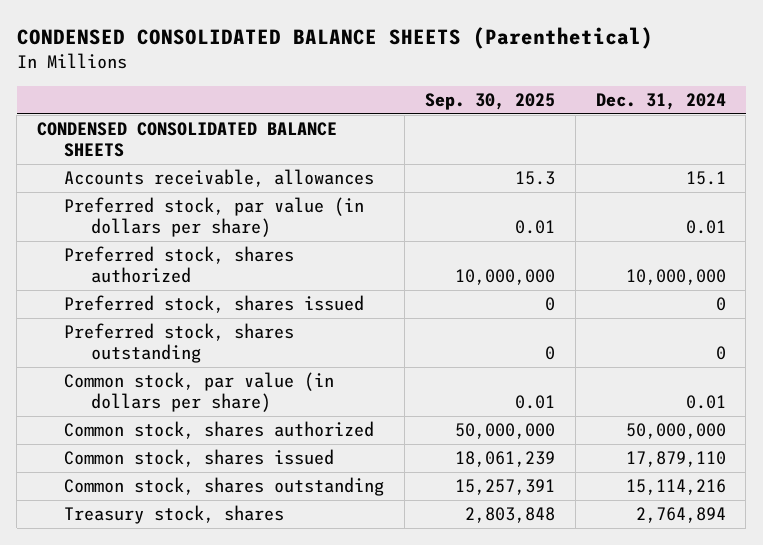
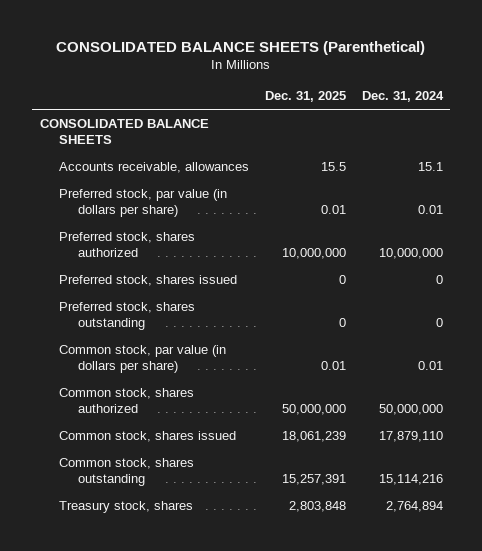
- CONDENSED CONSOLIDATED BALANCE SHEETS (Parenthetical)
+ CONSOLIDATED BALANCE SHEETS (Parenthetical)
- | Sep. 30, 2025 | Dec. 31, 2024
+ | Dec. 31, 2025 | Dec. 31, 2024
- CONDENSED CONSOLIDATED BALANCE SHEETS
+ CONSOLIDATED BALANCE SHEETS

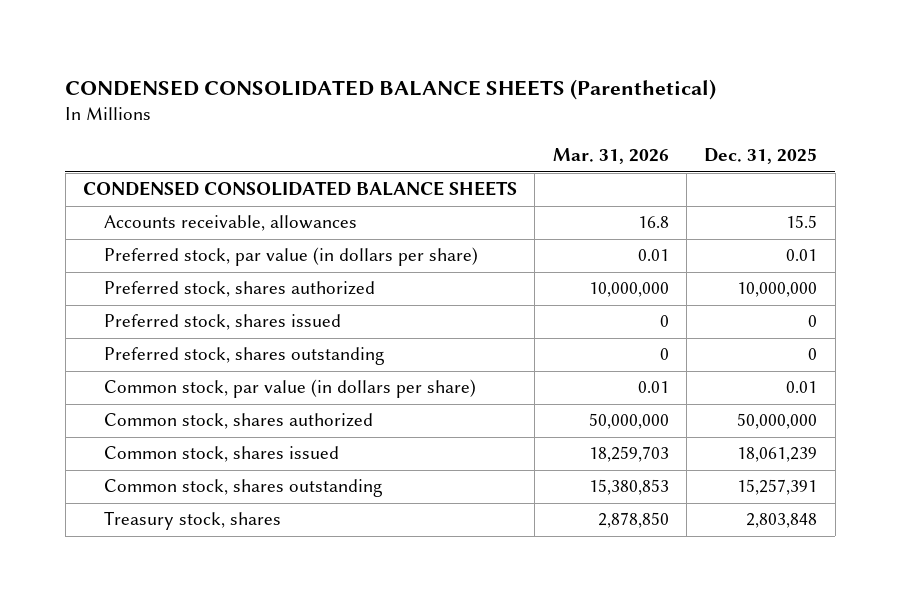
- CONSOLIDATED BALANCE SHEETS (Parenthetical)
+ CONDENSED CONSOLIDATED BALANCE SHEETS (Parenthetical)
- | Dec. 31, 2025 | Dec. 31, 2024
+ | Mar. 31, 2026 | Dec. 31, 2025
- CONSOLIDATED BALANCE SHEETS
+ CONDENSED CONSOLIDATED BALANCE SHEETS

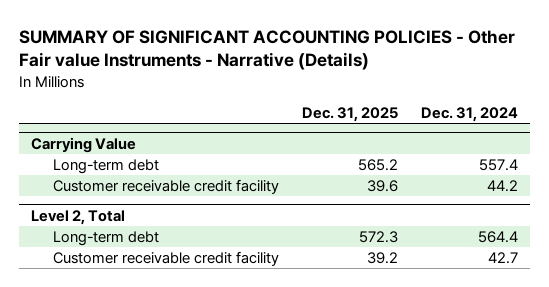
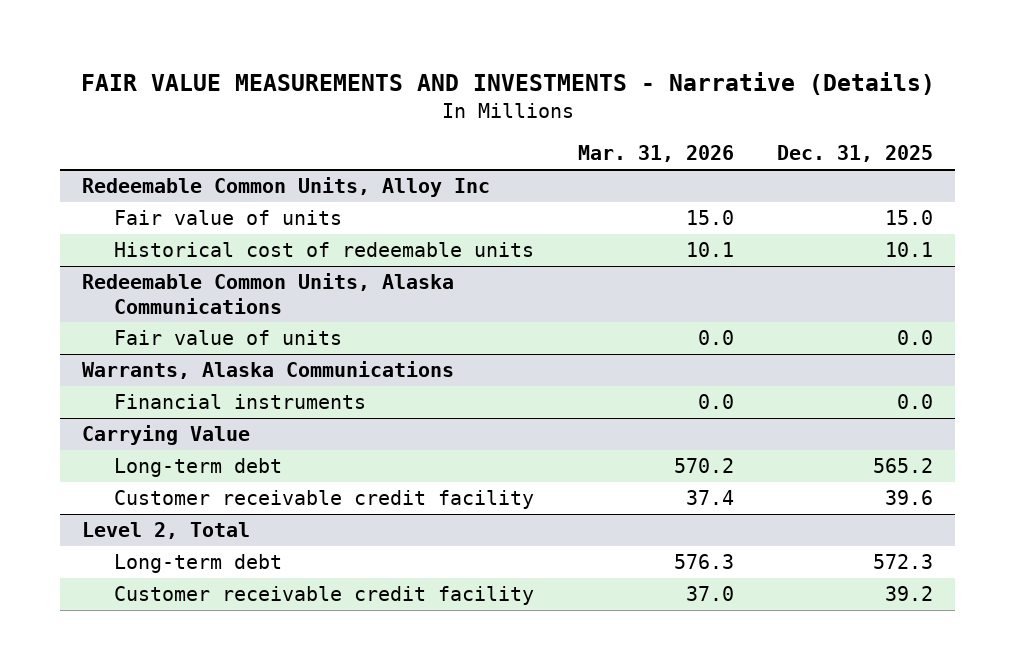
- SUMMARY OF SIGNIFICANT ACCOUNTING POLICIES - Other Fair value Instruments - Narrative (Details)
+ FAIR VALUE MEASUREMENTS AND INVESTMENTS - Narrative (Details)
- | Dec. 31, 2025 | Dec. 31, 2024
+ | Mar. 31, 2026 | Dec. 31, 2025
+ Redeemable Common Units, Alloy Inc
+ Fair value of units | 15.0 | 15.0
+ Historical cost of redeemable units | 10.1 | 10.1
+ Redeemable Common Units, Alaska Communications
+ Fair value of units | 0.0 | 0.0
+ Warrants, Alaska Communications
+ Financial instruments | 0.0 | 0.0

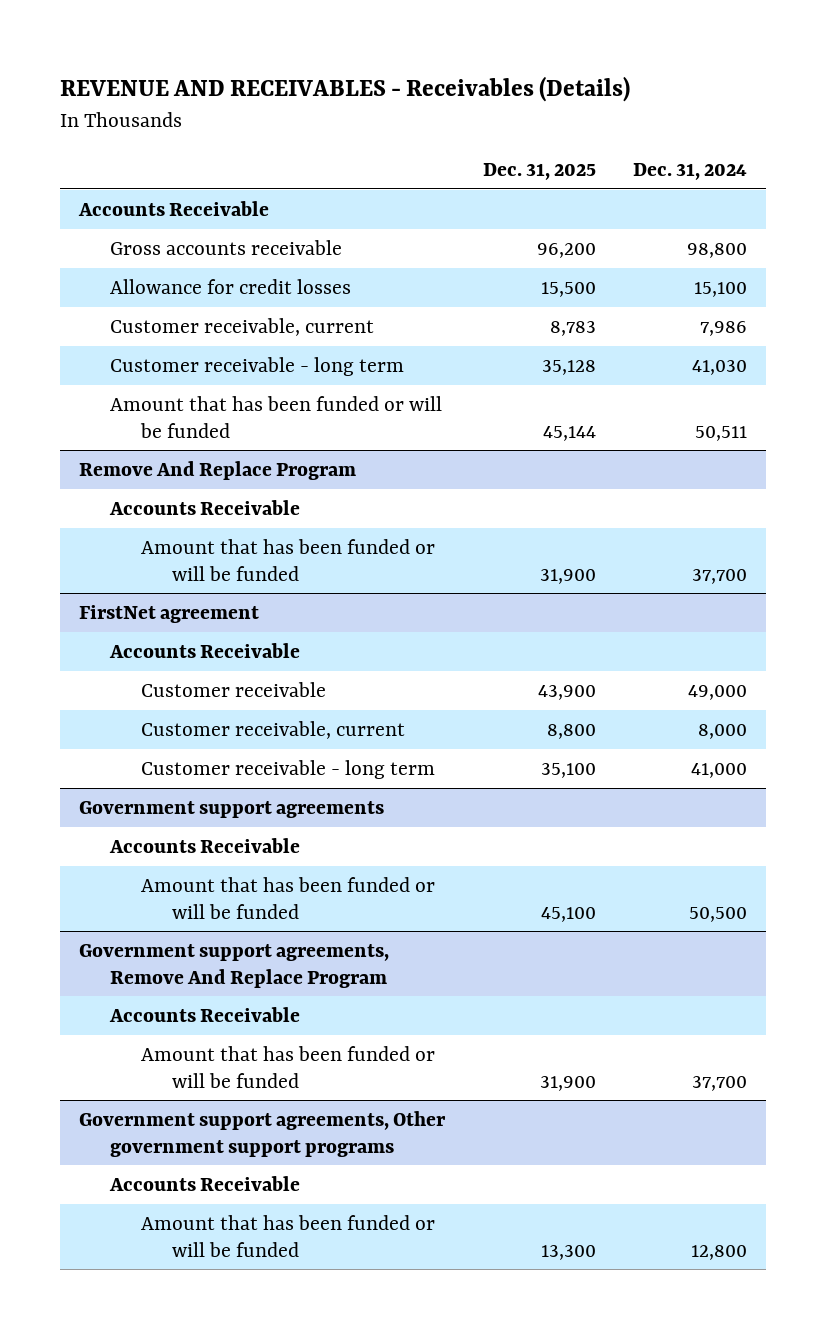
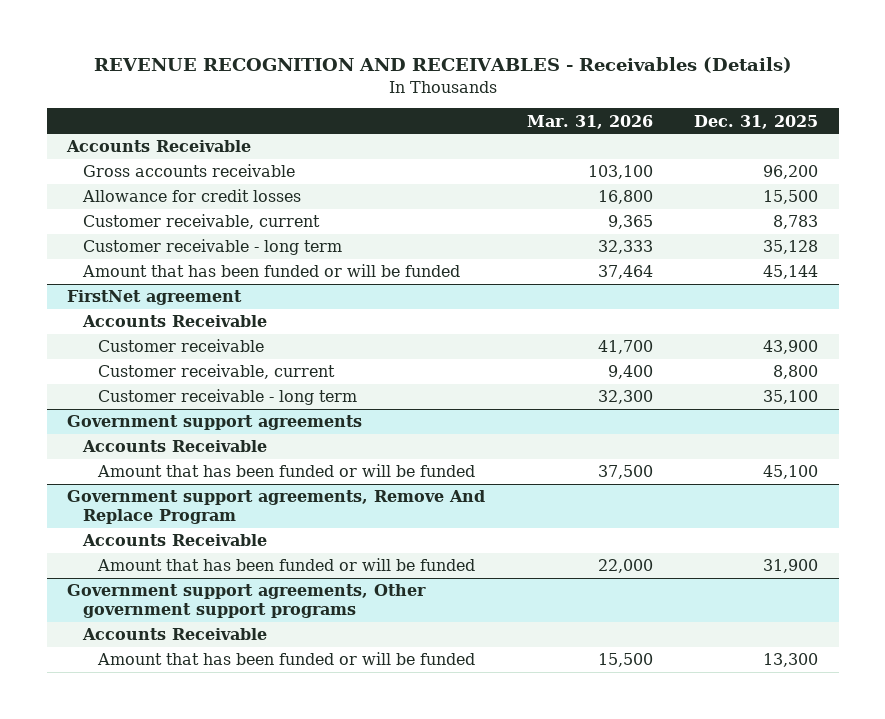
- REVENUE AND RECEIVABLES - Receivables (Details)
+ REVENUE RECOGNITION AND RECEIVABLES - Receivables (Details)
- | Dec. 31, 2025 | Dec. 31, 2024
+ | Mar. 31, 2026 | Dec. 31, 2025
- Remove And Replace Program
- Accounts Receivable
- Amount that has been funded or will be funded | 31,900 | 37,700

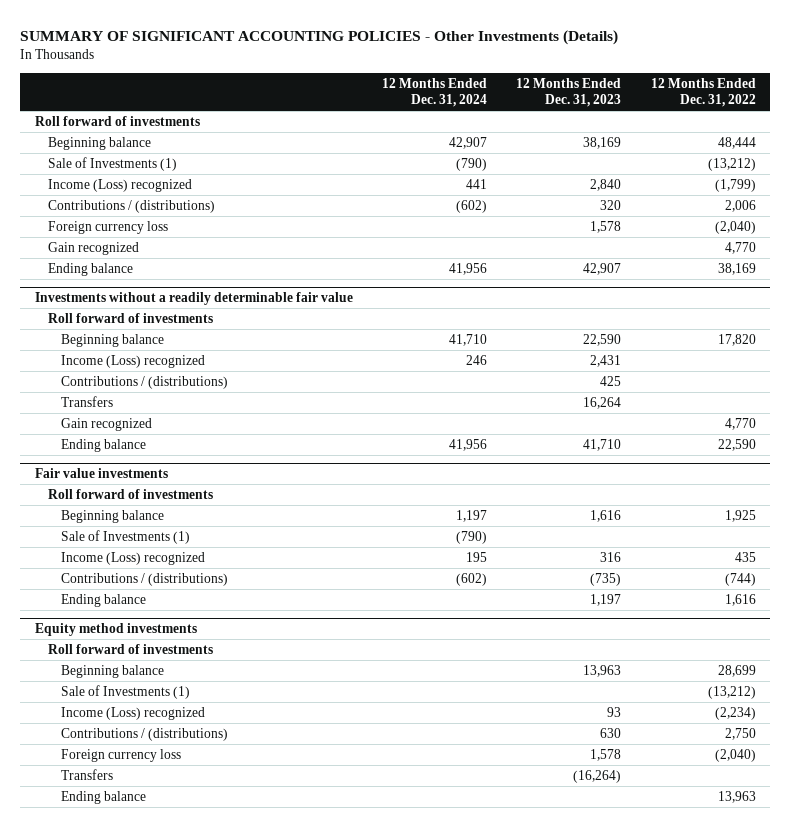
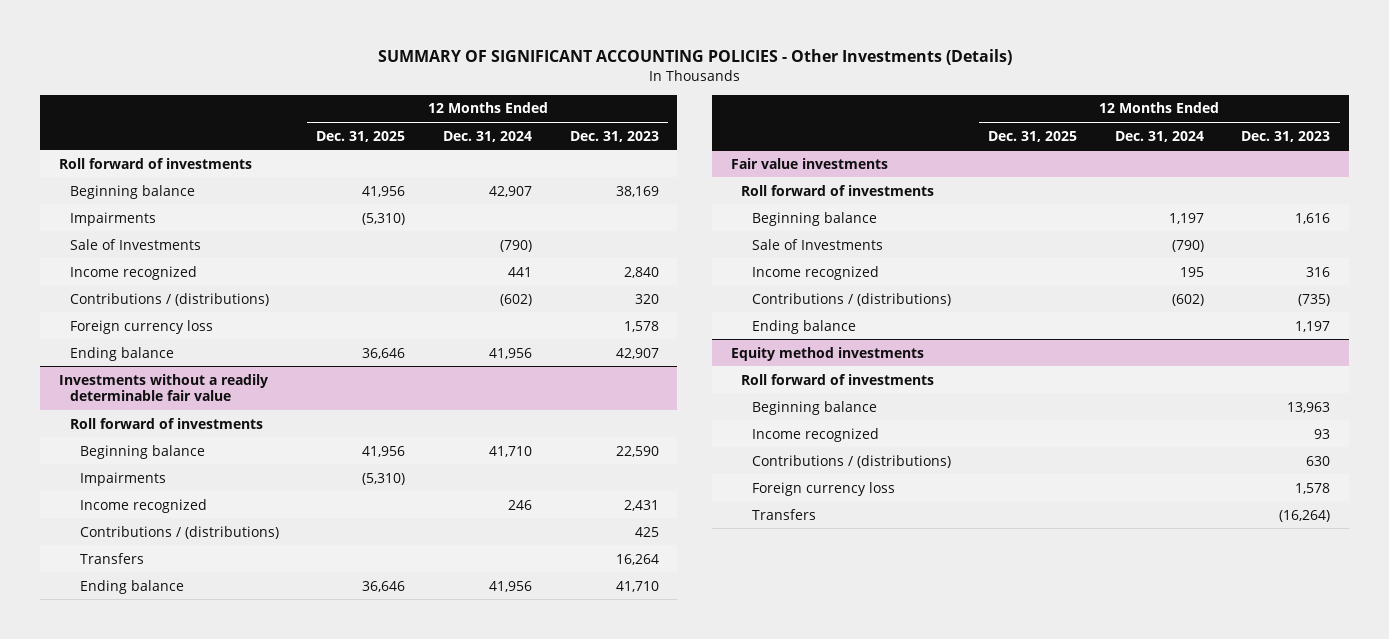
- | 12 Months Ended Dec. 31, 2024 | 12 Months Ended Dec. 31, 2023 | 12 Months Ended Dec. 31, 2022
+ | 12 Months Ended Dec. 31, 2025 | 12 Months Ended Dec. 31, 2024 | 12 Months Ended Dec. 31, 2023
- Sale of Investments (1) | (790) | | (13,212)
- Income (Loss) recognized | 441 | 2,840 | (1,799)
+ Impairments | (5,310) | |
+ Sale of Investments | | (790) |
+ Income recognized | | 441 | 2,840
- Gain recognized | | | 4,770
@ Investments without a readily determinable fair value
- Income (Loss) recognized | 246 | 2,431 |
+ Impairments | (5,310) | |
+ Income recognized | | 246 | 2,431
- Gain recognized | | | 4,770
@ Fair value investments
- Sale of Investments (1) | (790) | |
- Income (Loss) recognized | 195 | 316 | 435
+ Sale of Investments | | (790) |
+ Income recognized | | 195 | 316
@ Equity method investments
- Sale of Investments (1) | | | (13,212)
- Income (Loss) recognized | | 93 | (2,234)
+ Income recognized | | | 93
- Ending balance | | | 13,963

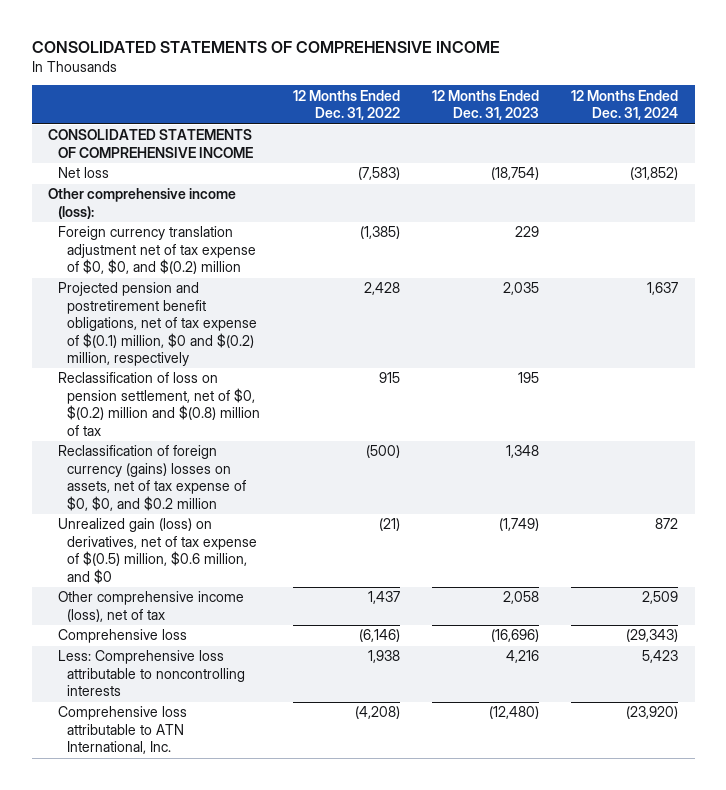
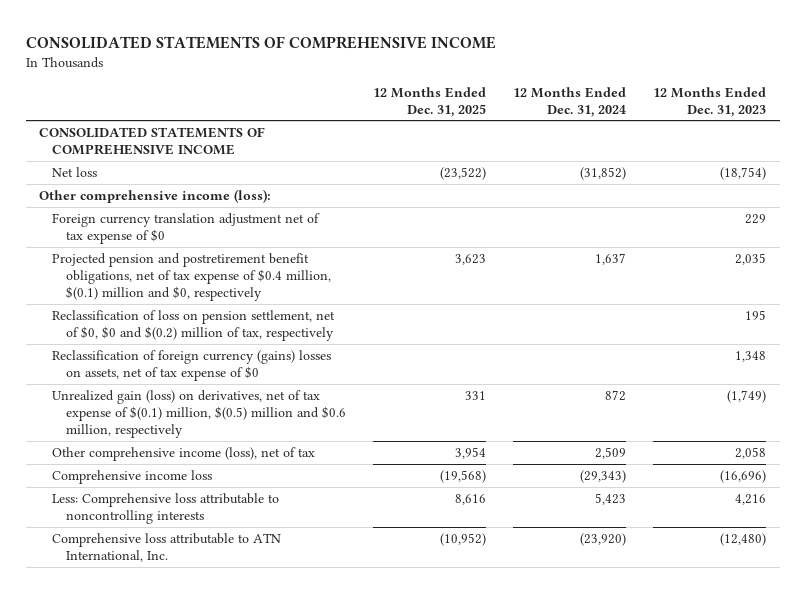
- | 12 Months Ended Dec. 31, 2022 | 12 Months Ended Dec. 31, 2023 | 12 Months Ended Dec. 31, 2024
+ | 12 Months Ended Dec. 31, 2025 | 12 Months Ended Dec. 31, 2024 | 12 Months Ended Dec. 31, 2023
- Foreign currency translation adjustment net of tax expense of $0, $0, and $(0.2) million | (1,385) | 229 |
- Projected pension and postretirement benefit obligations, net of tax expense of $(0.1) million, $0 and $(0.2) million, respectively | 2,428 | 2,035 | 1,637
- Reclassification of loss on pension settlement, net of $0, $(0.2) million and $(0.8) million of tax | 915 | 195 |
- Reclassification of foreign currency (gains) losses on assets, net of tax expense of $0, $0, and $0.2 million | (500) | 1,348 |
- Unrealized gain (loss) on derivatives, net of tax expense of $(0.5) million, $0.6 million, and $0 | (21) | (1,749) | 872
+ Foreign currency translation adjustment net of tax expense of $0 | | | 229
+ Projected pension and postretirement benefit obligations, net of tax expense of $0.4 million, $(0.1) million and $0, respectively | 3,623 | 1,637 | 2,035
+ Reclassification of loss on pension settlement, net of $0, $0 and $(0.2) million of tax, respectively | | | 195
+ Reclassification of foreign currency (gains) losses on assets, net of tax expense of $0 | | | 1,348
+ Unrealized gain (loss) on derivatives, net of tax expense of $(0.1) million, $(0.5) million and $0.6 million, respectively | 331 | 872 | (1,749)
- Comprehensive loss | (6,146) | (16,696) | (29,343)
+ Comprehensive income loss | (19,568) | (29,343) | (16,696)

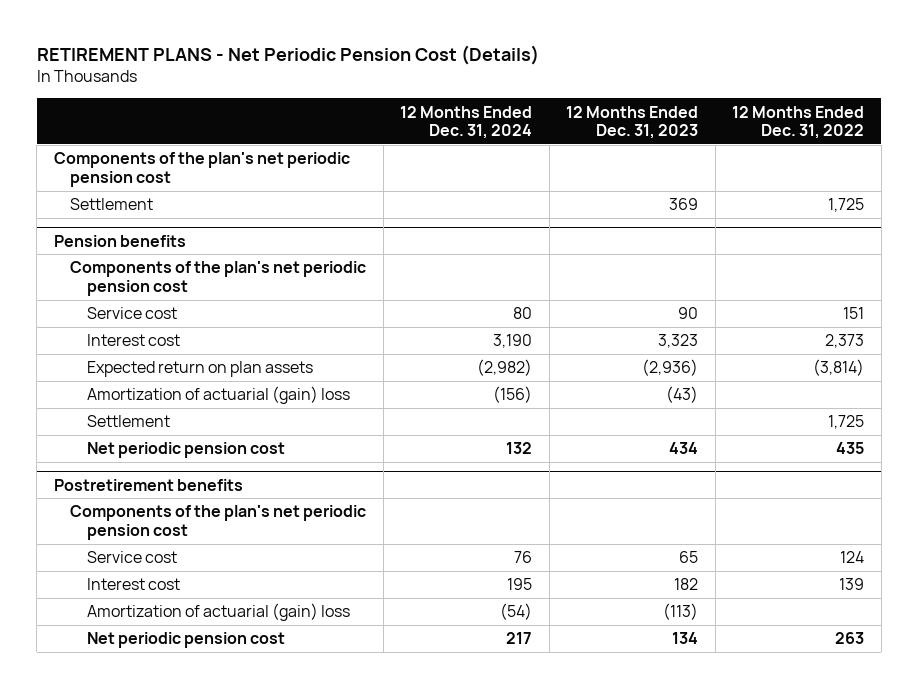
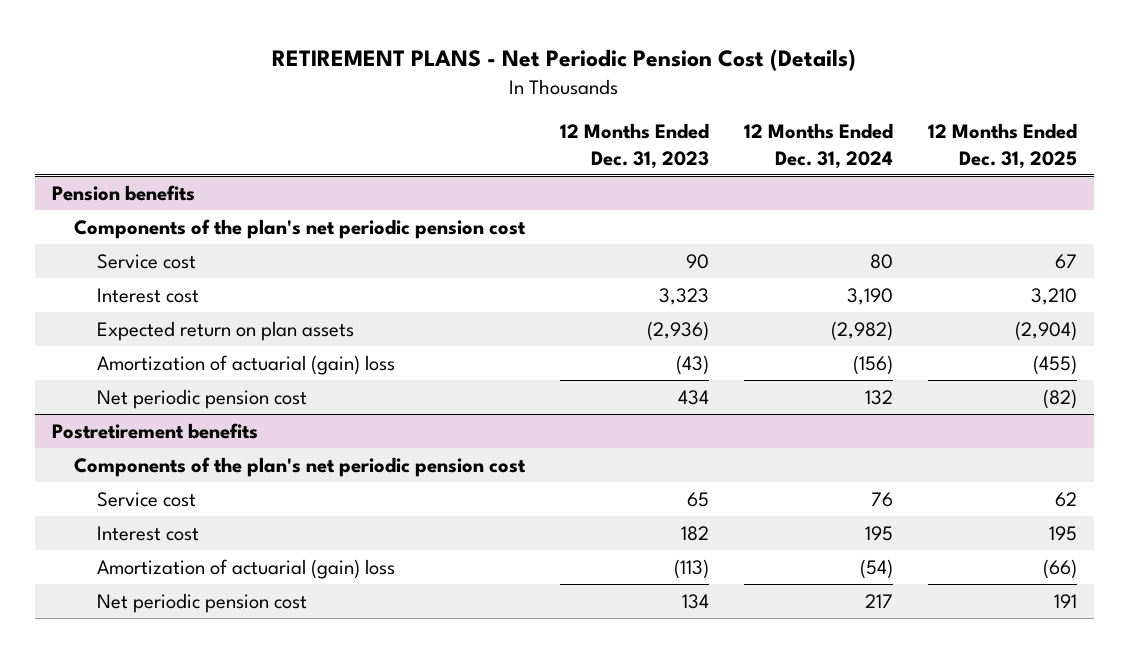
- | 12 Months Ended Dec. 31, 2024 | 12 Months Ended Dec. 31, 2023 | 12 Months Ended Dec. 31, 2022
+ | 12 Months Ended Dec. 31, 2023 | 12 Months Ended Dec. 31, 2024 | 12 Months Ended Dec. 31, 2025
- Components of the plan's net periodic pension cost
- Settlement | | 369 | 1,725
@ Pension benefits
- Settlement | | | 1,725

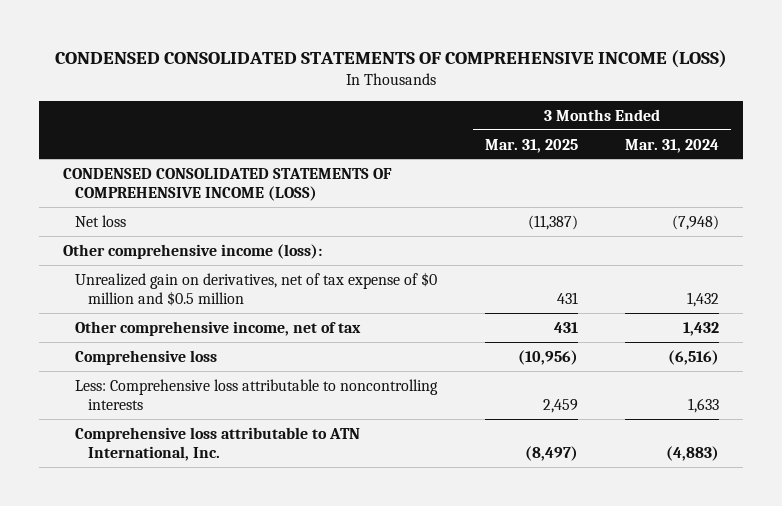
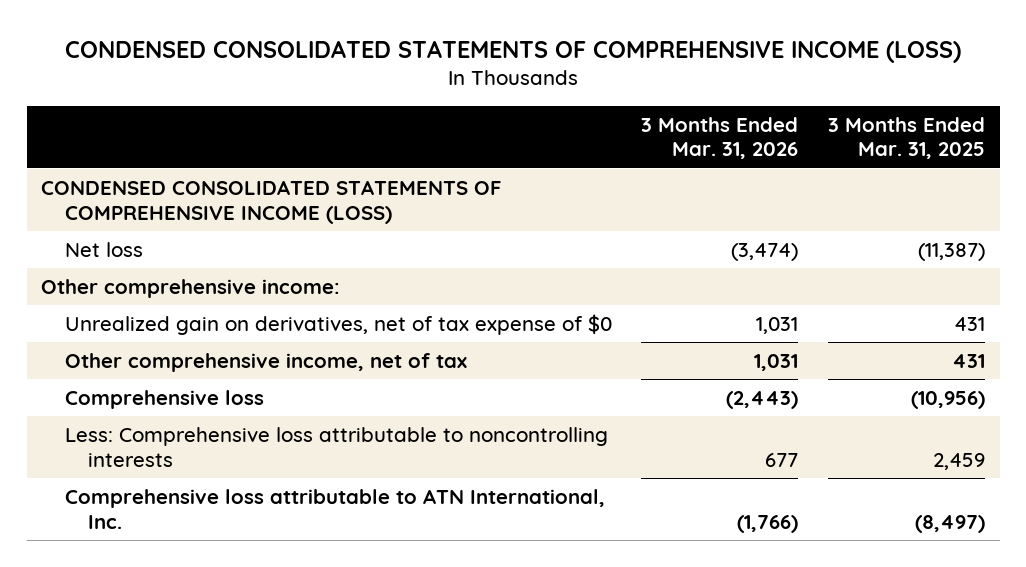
- | 3 Months Ended Mar. 31, 2025 | 3 Months Ended Mar. 31, 2024
+ | 3 Months Ended Mar. 31, 2026 | 3 Months Ended Mar. 31, 2025
- Other comprehensive income (loss):
- Unrealized gain on derivatives, net of tax expense of $0 million and $0.5 million | 431 | 1,432
+ Other comprehensive income:
+ Unrealized gain on derivatives, net of tax expense of $0 | 1,031 | 431

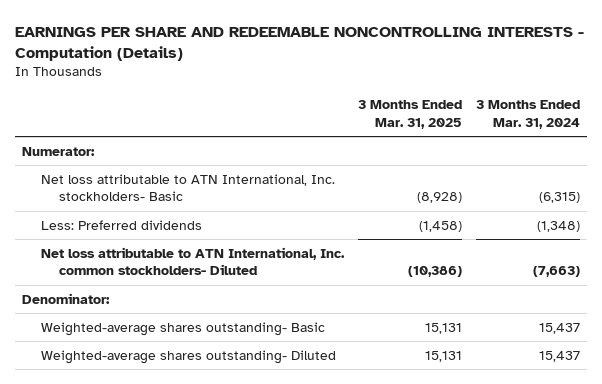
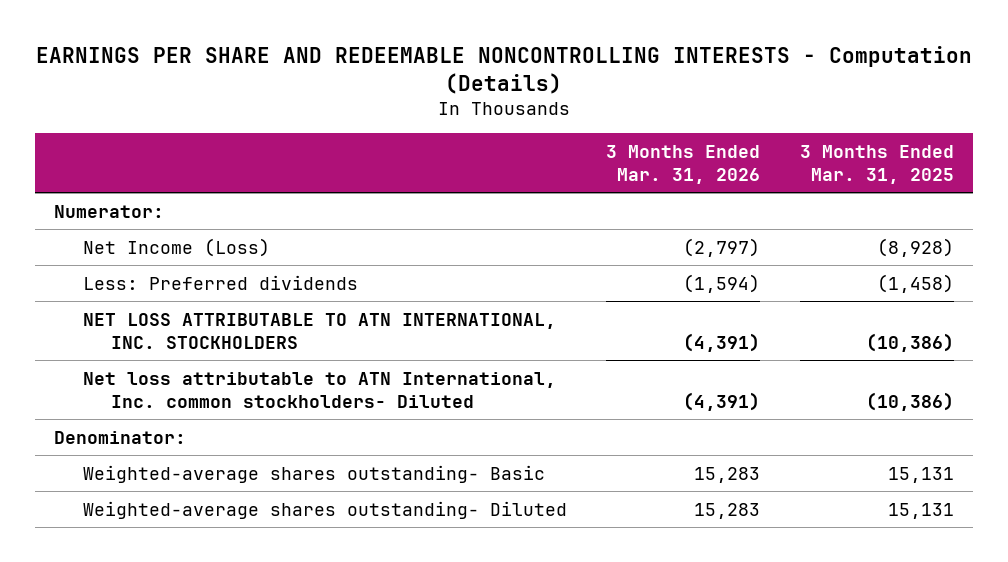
- | 3 Months Ended Mar. 31, 2025 | 3 Months Ended Mar. 31, 2024
+ | 3 Months Ended Mar. 31, 2026 | 3 Months Ended Mar. 31, 2025
- Net loss attributable to ATN International, Inc. stockholders- Basic | (8,928) | (6,315)
+ Net Income (Loss) | (2,797) | (8,928)
+ NET LOSS ATTRIBUTABLE TO ATN INTERNATIONAL, INC. STOCKHOLDERS | (4,391) | (10,386)

